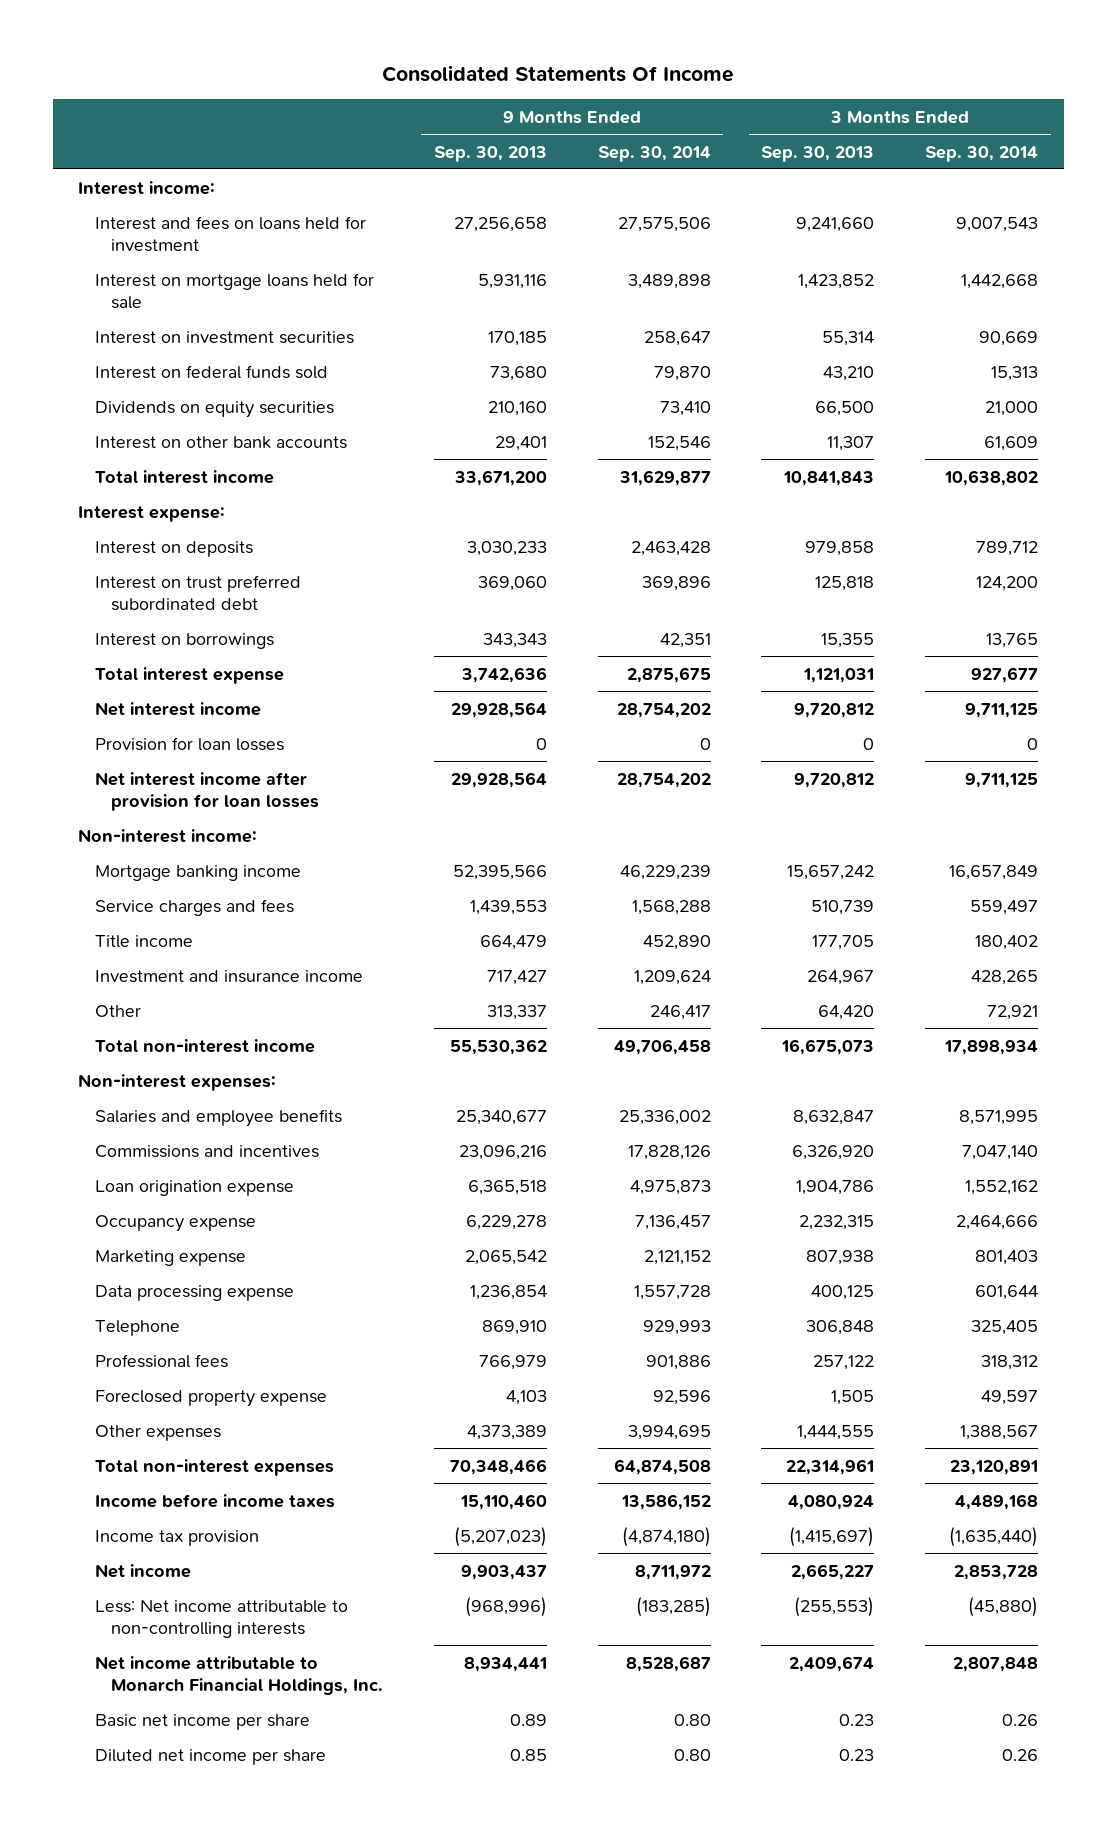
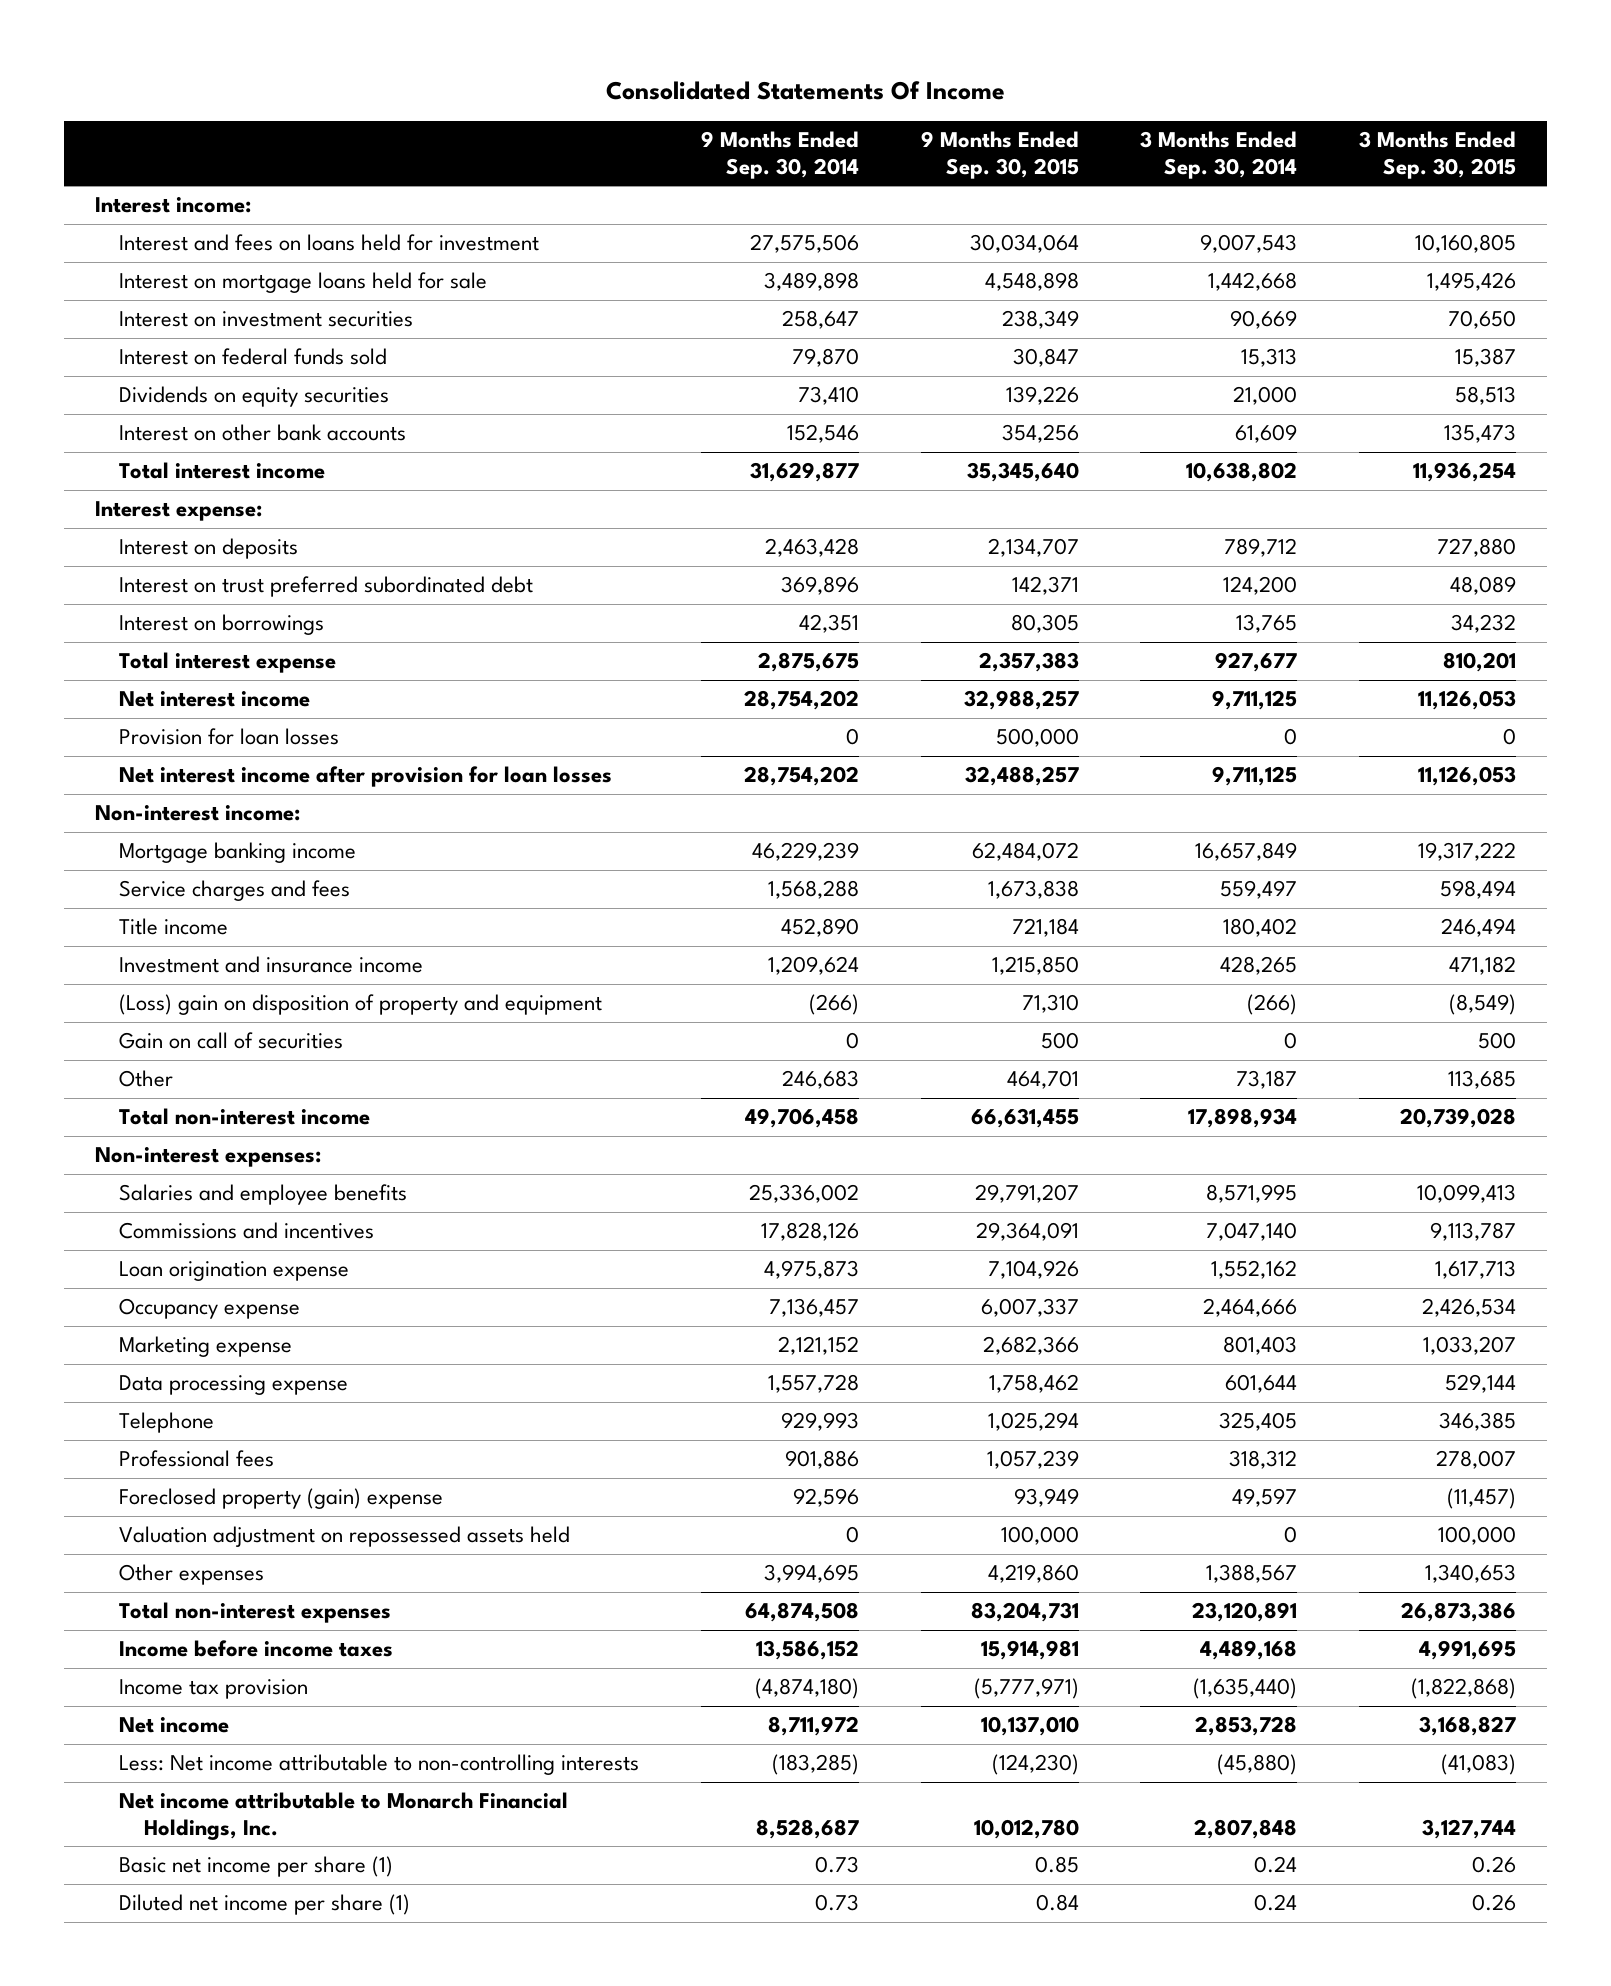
- | 9 Months Ended Sep. 30, 2013 | 9 Months Ended Sep. 30, 2014 | 3 Months Ended Sep. 30, 2013 | 3 Months Ended Sep. 30, 2014
+ | 9 Months Ended Sep. 30, 2014 | 9 Months Ended Sep. 30, 2015 | 3 Months Ended Sep. 30, 2014 | 3 Months Ended Sep. 30, 2015
- Other | 313,337 | 246,417 | 64,420 | 72,921
+ (Loss) gain on disposition of property and equipment | (266) | 71,310 | (266) | (8,549)
+ Gain on call of securities | 0 | 500 | 0 | 500
+ Other | 246,683 | 464,701 | 73,187 | 113,685
- Foreclosed property expense | 4,103 | 92,596 | 1,505 | 49,597
+ Foreclosed property (gain) expense | 92,596 | 93,949 | 49,597 | (11,457)
+ Valuation adjustment on repossessed assets held | 0 | 100,000 | 0 | 100,000
- Basic net income per share | 0.89 | 0.80 | 0.23 | 0.26
- Diluted net income per share | 0.85 | 0.80 | 0.23 | 0.26
+ Basic net income per share (1) | 0.73 | 0.85 | 0.24 | 0.26
+ Diluted net income per share (1) | 0.73 | 0.84 | 0.24 | 0.26

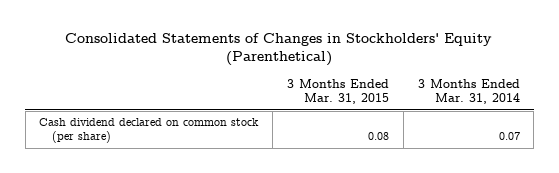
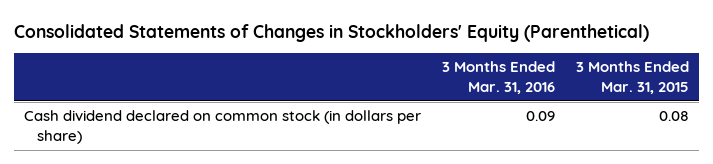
- | 3 Months Ended Mar. 31, 2015 | 3 Months Ended Mar. 31, 2014
+ | 3 Months Ended Mar. 31, 2016 | 3 Months Ended Mar. 31, 2015
- Cash dividend declared on common stock (per share) | 0.08 | 0.07
+ Cash dividend declared on common stock (in dollars per share) | 0.09 | 0.08

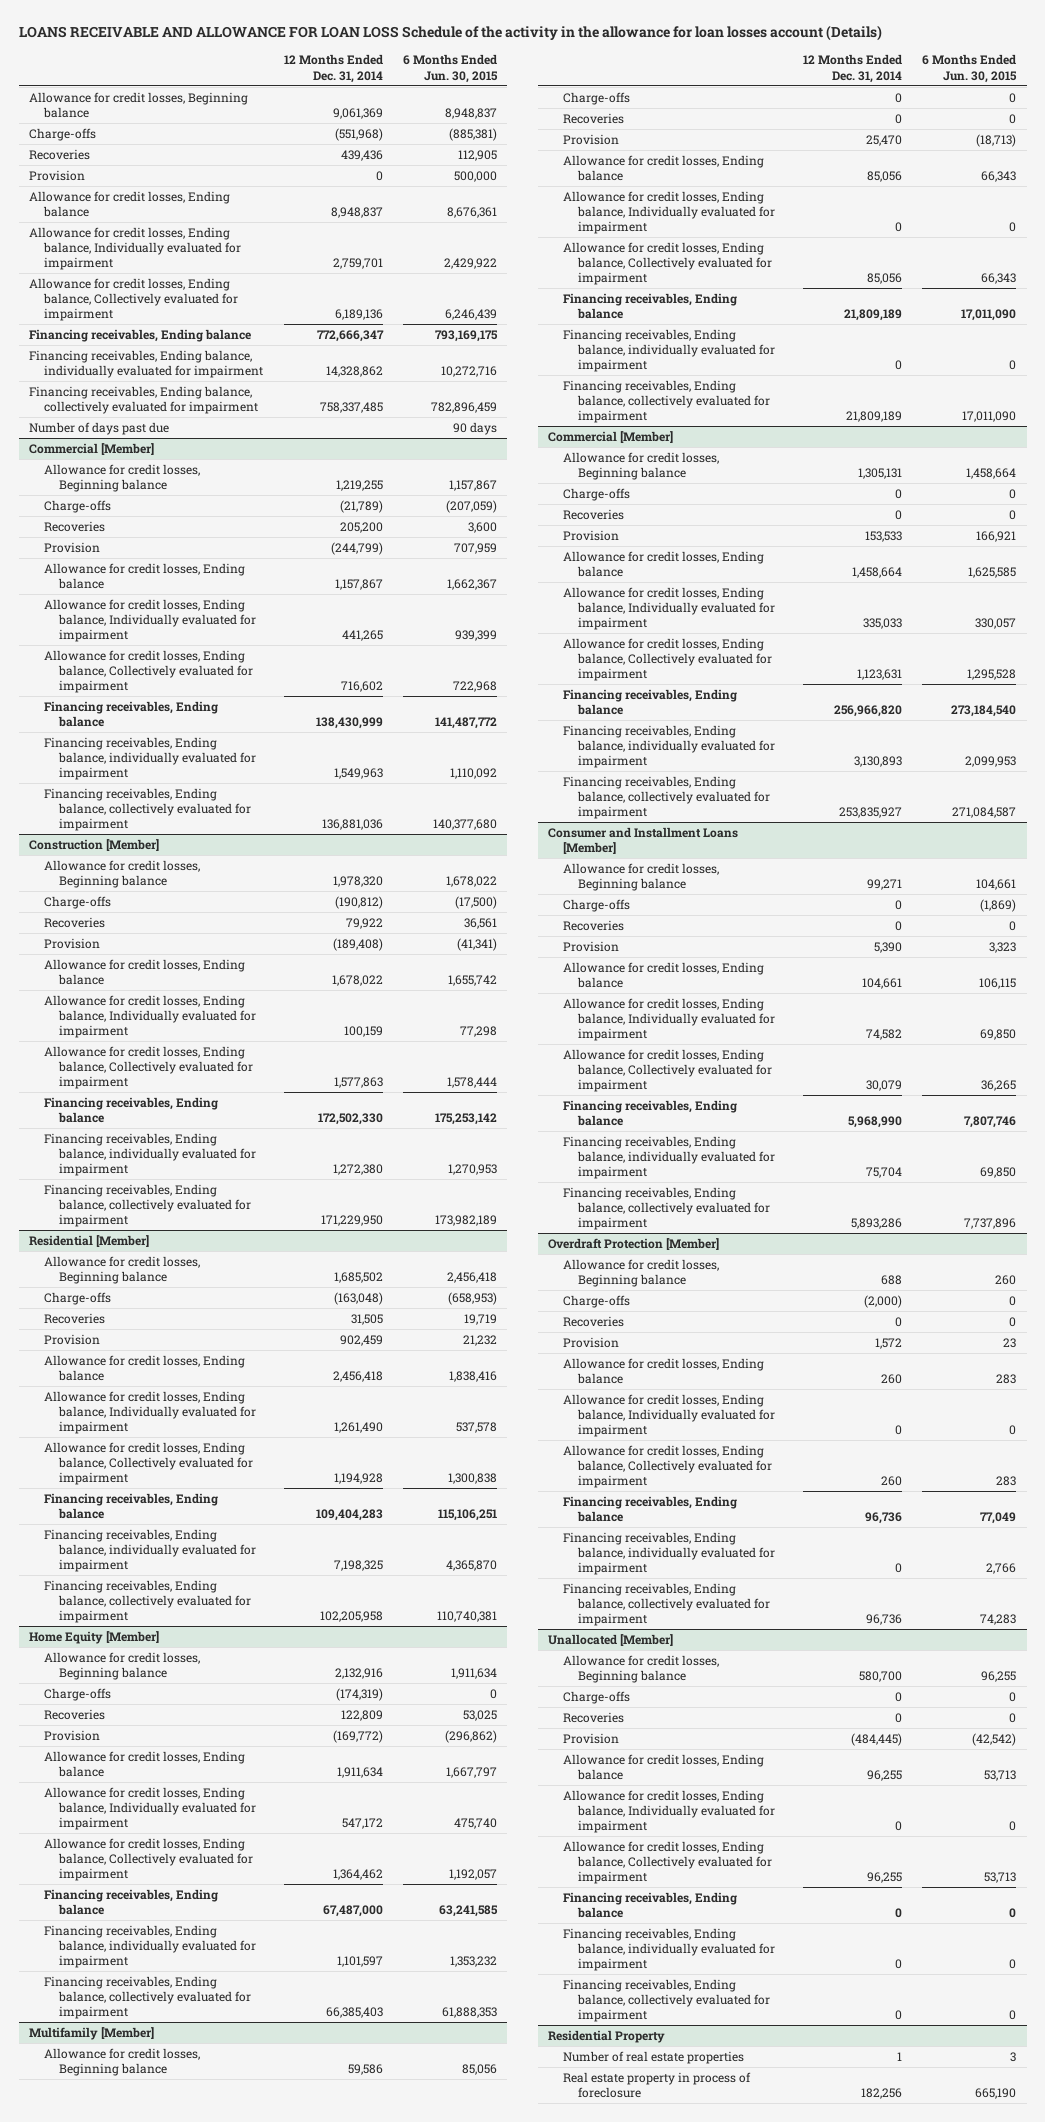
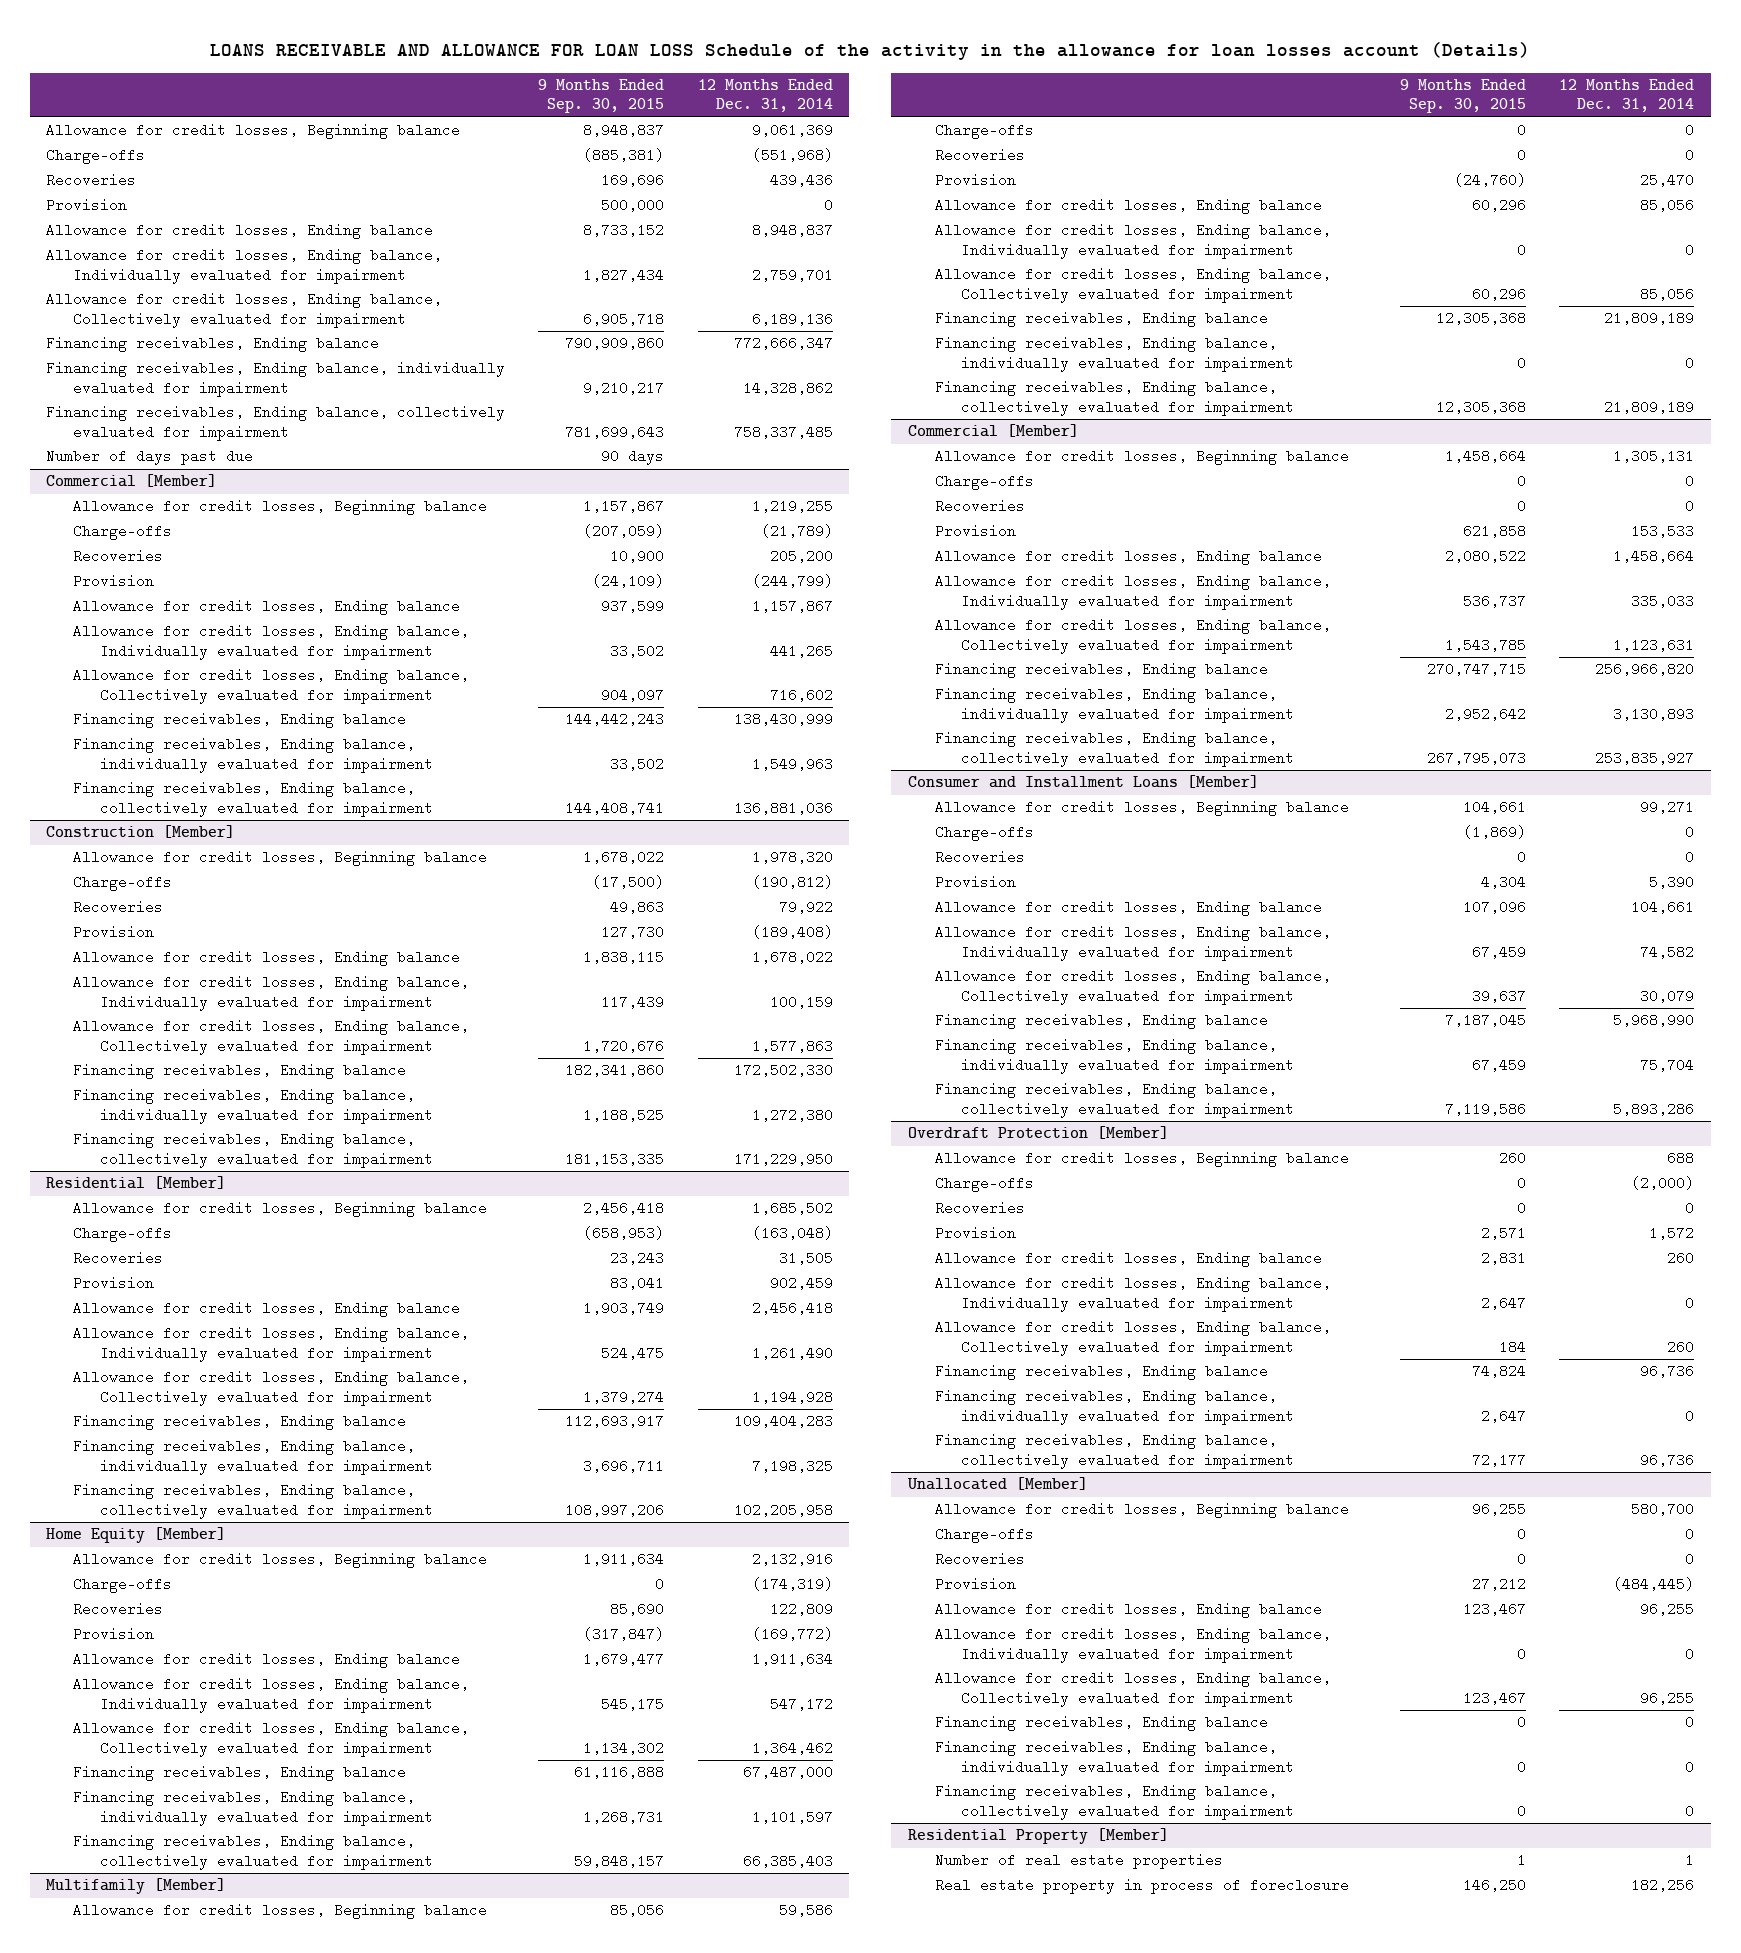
- | 12 Months Ended Dec. 31, 2014 | 6 Months Ended Jun. 30, 2015
+ | 9 Months Ended Sep. 30, 2015 | 12 Months Ended Dec. 31, 2014
- Residential Property
+ Residential Property [Member]

